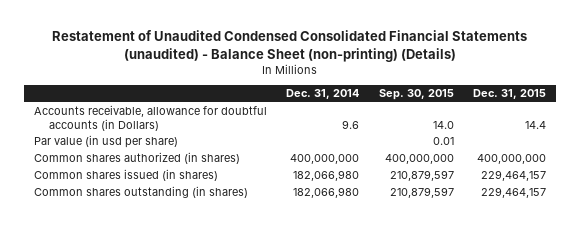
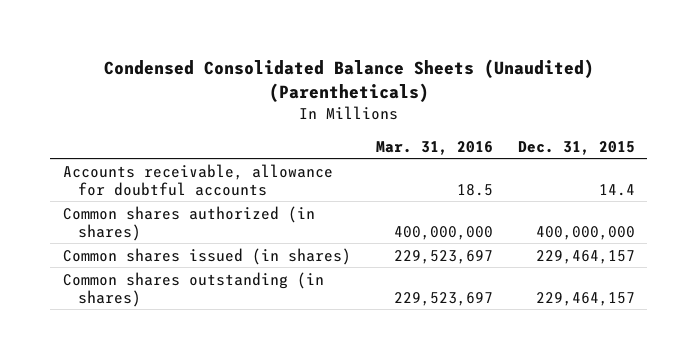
- Restatement of Unaudited Condensed Consolidated Financial Statements (unaudited) - Balance Sheet (non-printing) (Details)
+ Condensed Consolidated Balance Sheets (Unaudited) (Parentheticals)
- | Dec. 31, 2014 | Sep. 30, 2015 | Dec. 31, 2015
+ | Mar. 31, 2016 | Dec. 31, 2015
- Accounts receivable, allowance for doubtful accounts (in Dollars) | 9.6 | 14.0 | 14.4
- Par value (in usd per share) | | 0.01 |
+ Accounts receivable, allowance for doubtful accounts | 18.5 | 14.4

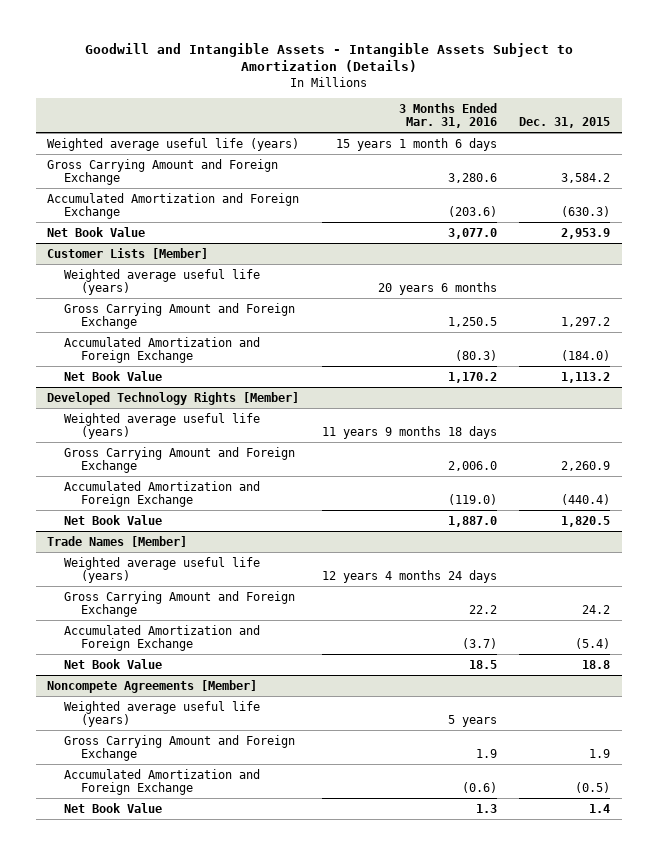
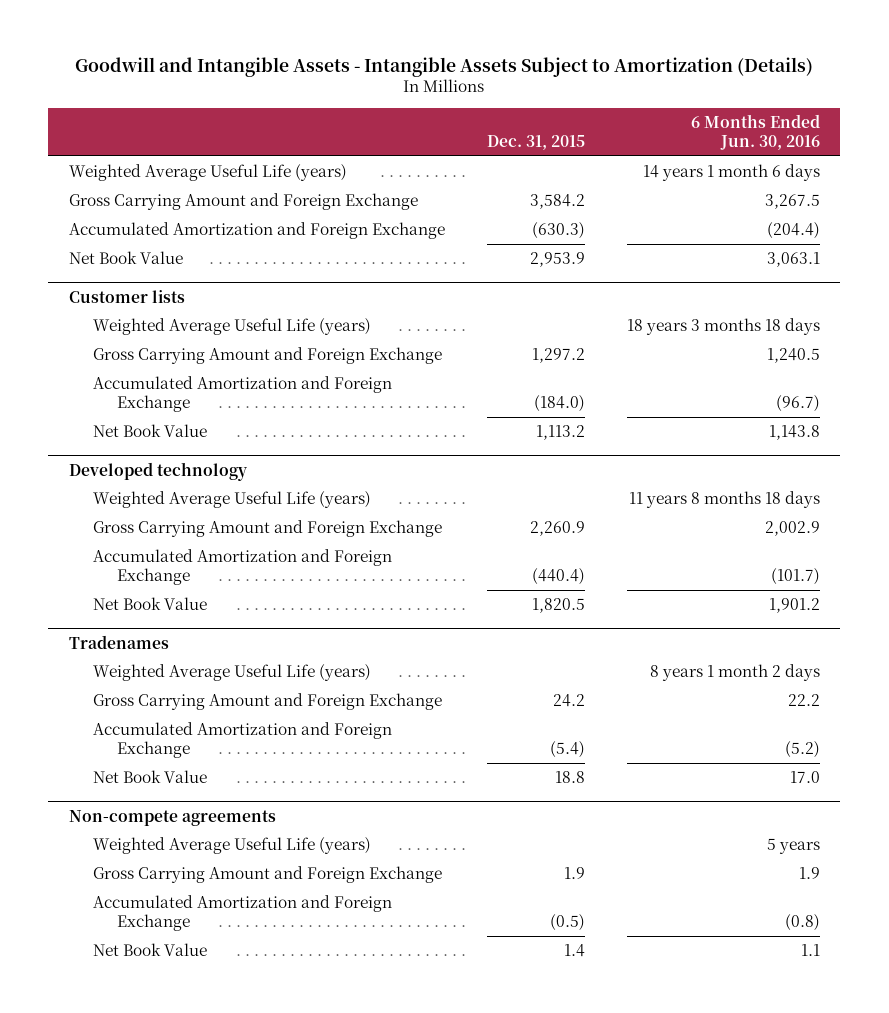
- | 3 Months Ended Mar. 31, 2016 | Dec. 31, 2015
+ | Dec. 31, 2015 | 6 Months Ended Jun. 30, 2016
- Weighted average useful life (years) | 15 years 1 month 6 days |
+ Weighted Average Useful Life (years) | | 14 years 1 month 6 days
- Customer Lists [Member]
- Weighted average useful life (years) | 20 years 6 months |
+ Customer lists
+ Weighted Average Useful Life (years) | | 18 years 3 months 18 days
- Developed Technology Rights [Member]
- Weighted average useful life (years) | 11 years 9 months 18 days |
+ Developed technology
+ Weighted Average Useful Life (years) | | 11 years 8 months 18 days
- Trade Names [Member]
- Weighted average useful life (years) | 12 years 4 months 24 days |
+ Tradenames
+ Weighted Average Useful Life (years) | | 8 years 1 month 2 days
- Noncompete Agreements [Member]
- Weighted average useful life (years) | 5 years |
+ Non-compete agreements
+ Weighted Average Useful Life (years) | | 5 years

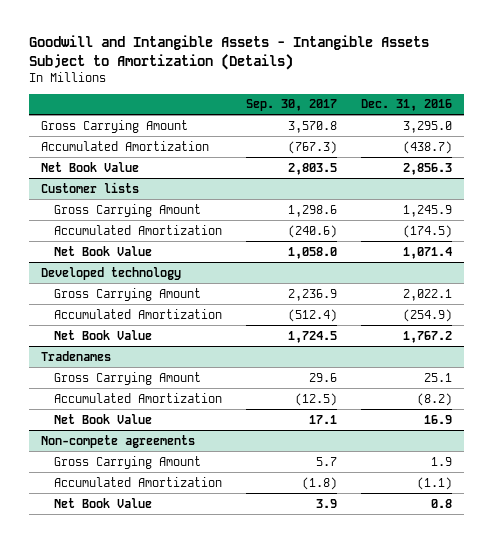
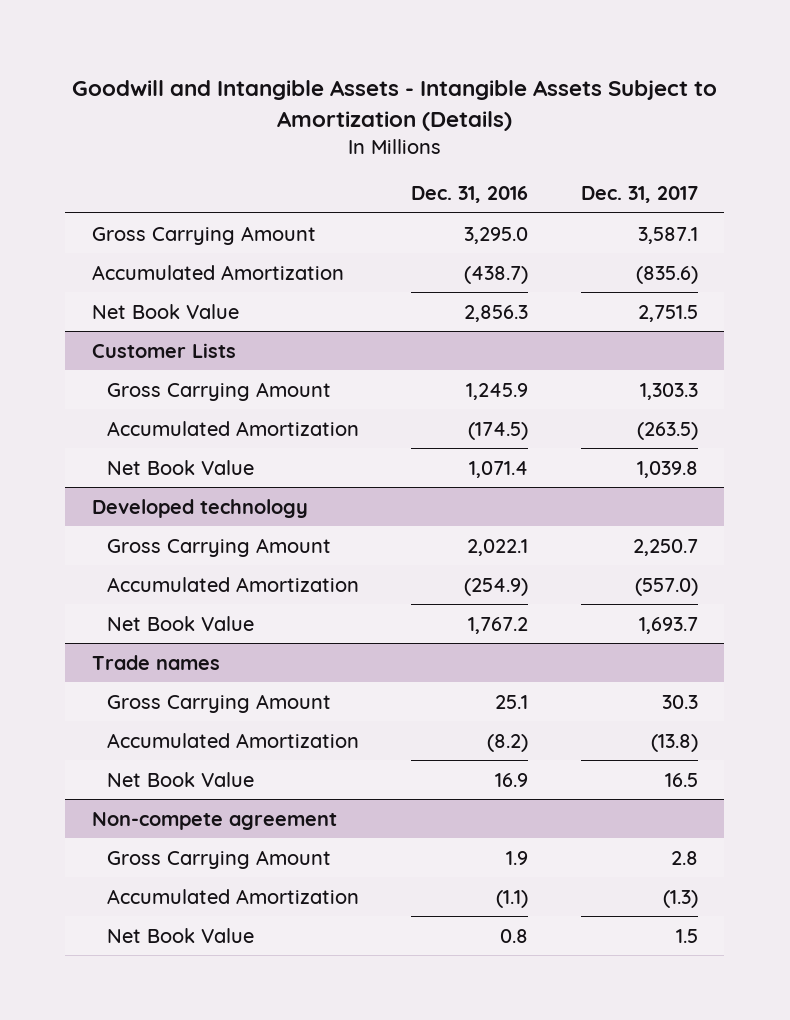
- | Sep. 30, 2017 | Dec. 31, 2016
+ | Dec. 31, 2016 | Dec. 31, 2017
- Customer lists
+ Customer Lists
- Tradenames
+ Trade names
- Non-compete agreements
+ Non-compete agreement

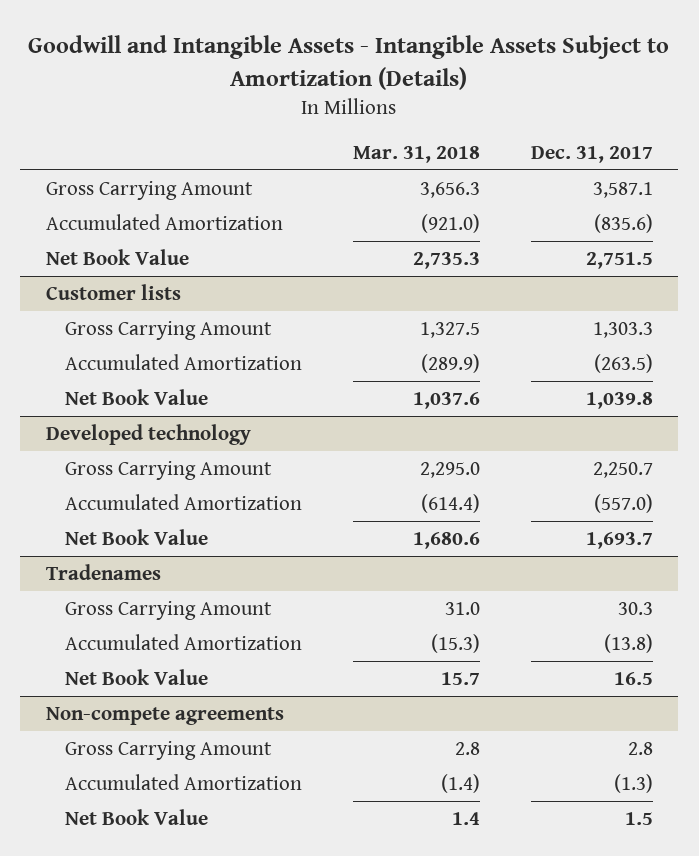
- | Dec. 31, 2016 | Dec. 31, 2017
+ | Mar. 31, 2018 | Dec. 31, 2017
- Customer Lists
+ Customer lists
- Trade names
+ Tradenames
- Non-compete agreement
+ Non-compete agreements

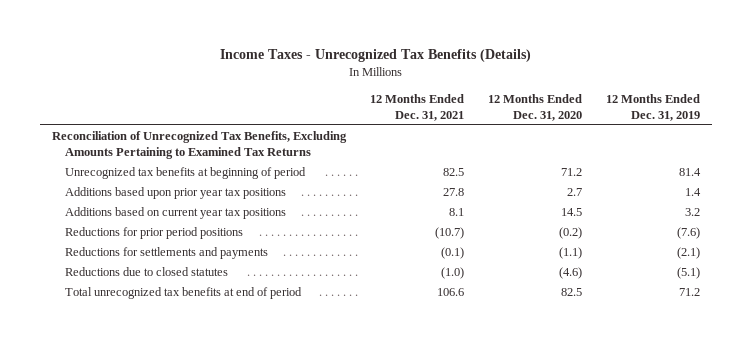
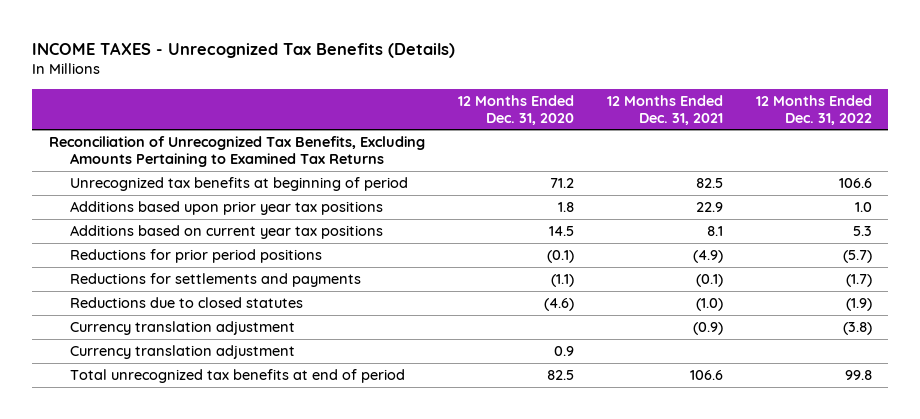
- Income Taxes - Unrecognized Tax Benefits (Details)
+ INCOME TAXES - Unrecognized Tax Benefits (Details)
- | 12 Months Ended Dec. 31, 2021 | 12 Months Ended Dec. 31, 2020 | 12 Months Ended Dec. 31, 2019
+ | 12 Months Ended Dec. 31, 2020 | 12 Months Ended Dec. 31, 2021 | 12 Months Ended Dec. 31, 2022
- Additions based upon prior year tax positions | 27.8 | 2.7 | 1.4
+ Additions based upon prior year tax positions | 1.8 | 22.9 | 1.0
- Reductions for prior period positions | (10.7) | (0.2) | (7.6)
+ Reductions for prior period positions | (0.1) | (4.9) | (5.7)
+ Currency translation adjustment | | (0.9) | (3.8)
+ Currency translation adjustment | 0.9 | |

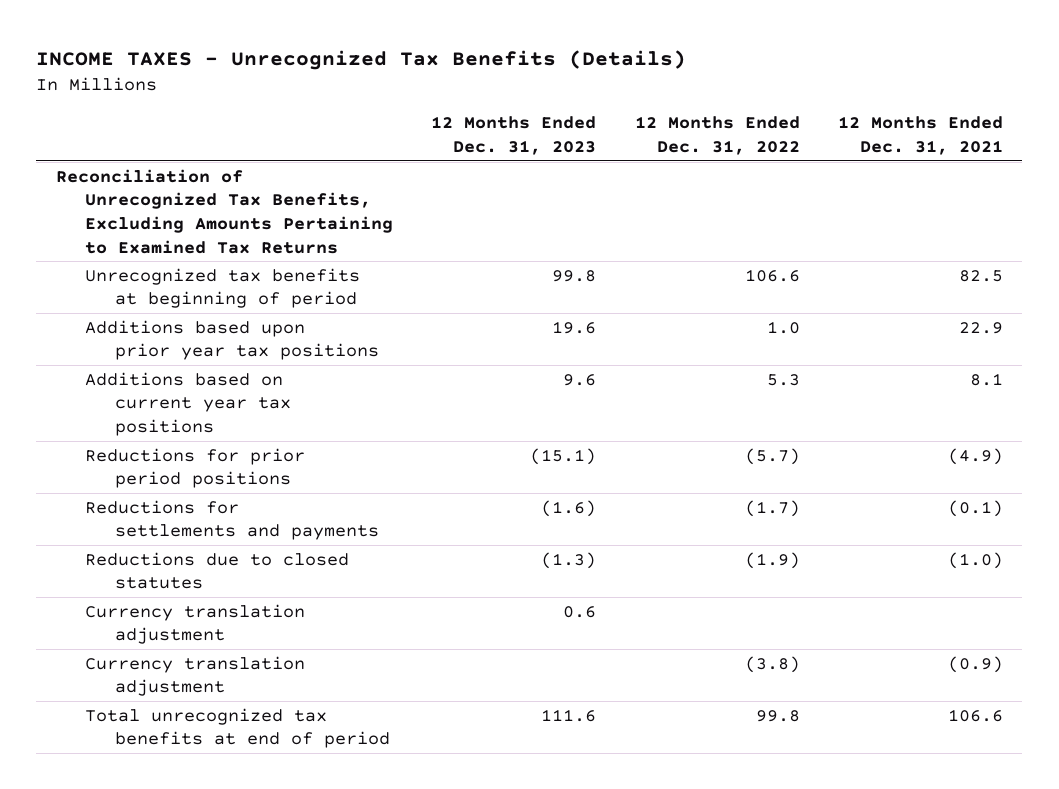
- | 12 Months Ended Dec. 31, 2020 | 12 Months Ended Dec. 31, 2021 | 12 Months Ended Dec. 31, 2022
+ | 12 Months Ended Dec. 31, 2023 | 12 Months Ended Dec. 31, 2022 | 12 Months Ended Dec. 31, 2021
moved down: Currency translation adjustment | | (3.8) | (0.9)

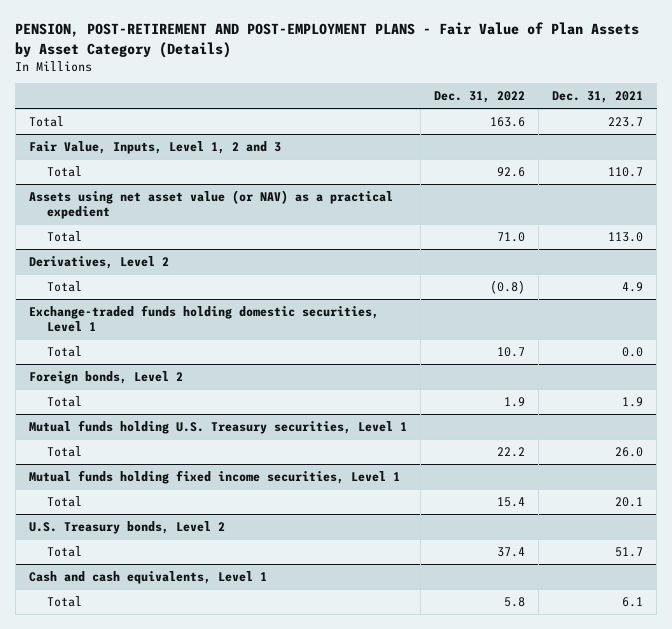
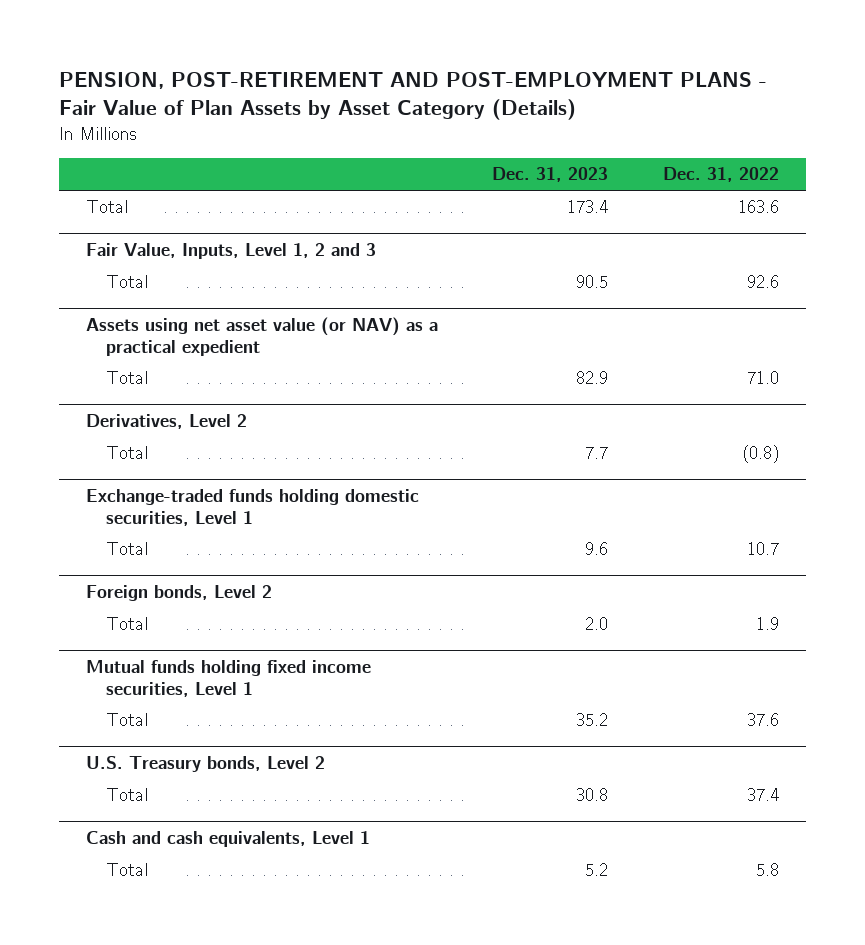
- | Dec. 31, 2022 | Dec. 31, 2021
+ | Dec. 31, 2023 | Dec. 31, 2022
- Mutual funds holding U.S. Treasury securities, Level 1
- Total | 22.2 | 26.0
@ Mutual funds holding fixed income securities, Level 1
- Total | 15.4 | 20.1
+ Total | 35.2 | 37.6

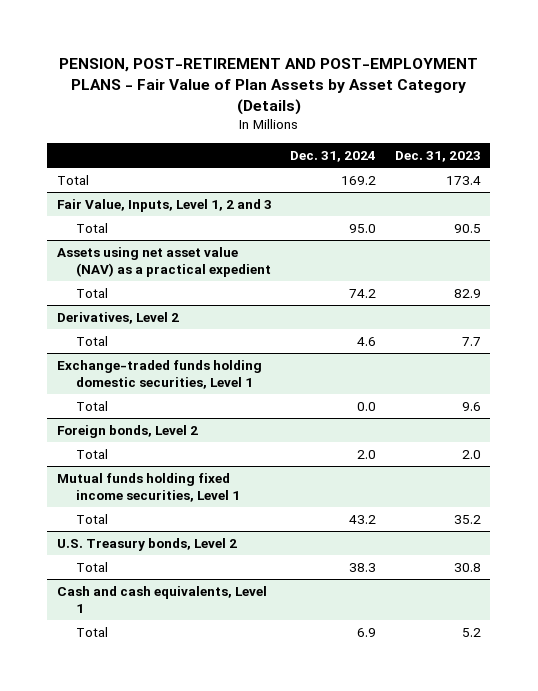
- | Dec. 31, 2023 | Dec. 31, 2022
+ | Dec. 31, 2024 | Dec. 31, 2023
- Assets using net asset value (or NAV) as a practical expedient
+ Assets using net asset value (NAV) as a practical expedient

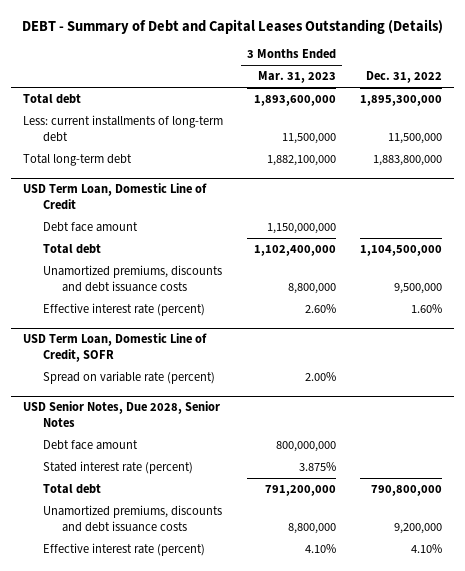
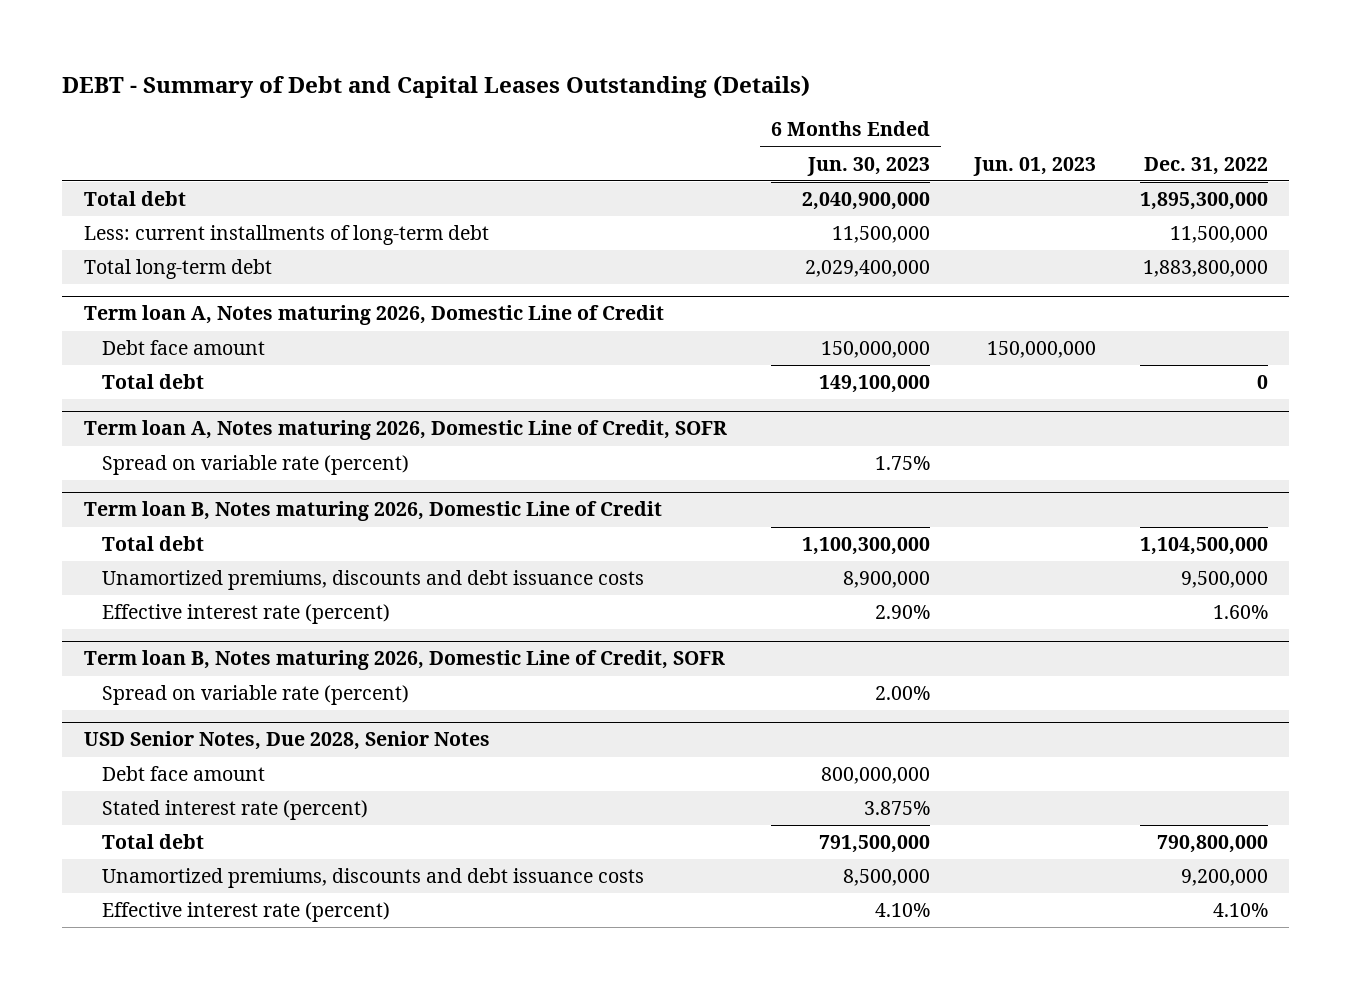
- | 3 Months Ended Mar. 31, 2023 | Dec. 31, 2022
+ | 6 Months Ended Jun. 30, 2023 | Jun. 01, 2023 | Dec. 31, 2022
- USD Term Loan, Domestic Line of Credit
+ Term loan A, Notes maturing 2026, Domestic Line of Credit
+ Total debt | 149,100,000 | | 0
+ Term loan A, Notes maturing 2026, Domestic Line of Credit, SOFR
+ Spread on variable rate (percent) | 1.75% | |
+ Term loan B, Notes maturing 2026, Domestic Line of Credit
- USD Term Loan, Domestic Line of Credit, SOFR
+ Term loan B, Notes maturing 2026, Domestic Line of Credit, SOFR

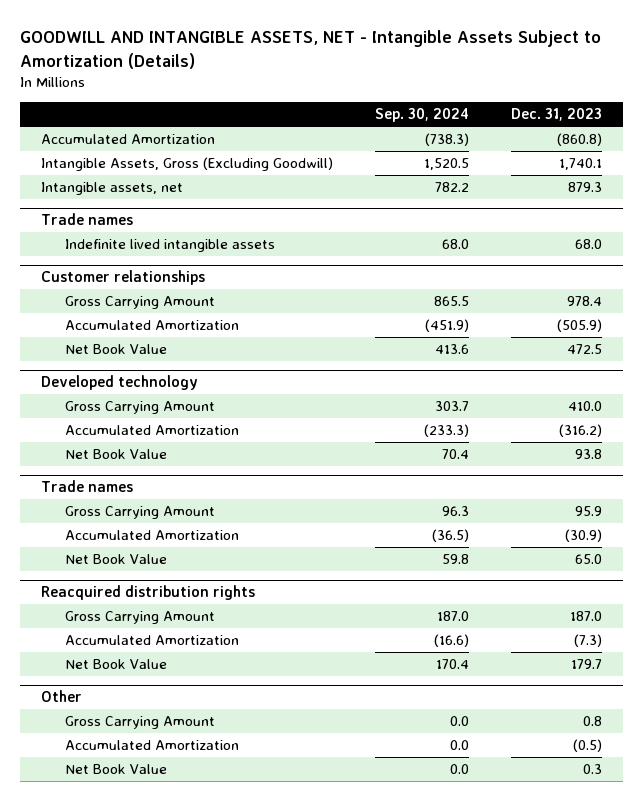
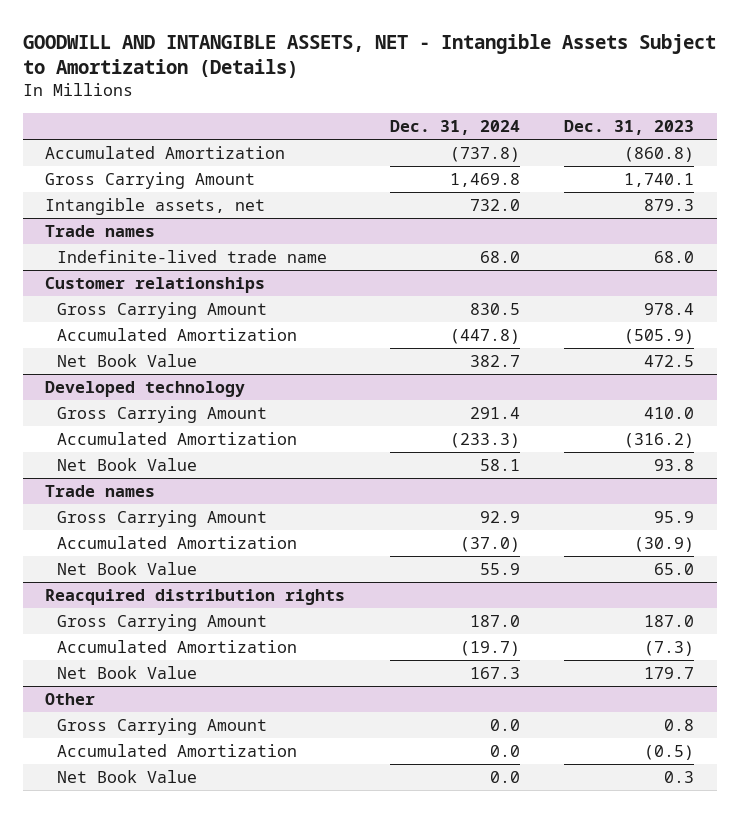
- | Sep. 30, 2024 | Dec. 31, 2023
+ | Dec. 31, 2024 | Dec. 31, 2023
- Intangible Assets, Gross (Excluding Goodwill) | 1,520.5 | 1,740.1
+ Gross Carrying Amount | 1,469.8 | 1,740.1
@ Trade names
- Indefinite lived intangible assets | 68.0 | 68.0
+ Indefinite-lived trade name | 68.0 | 68.0

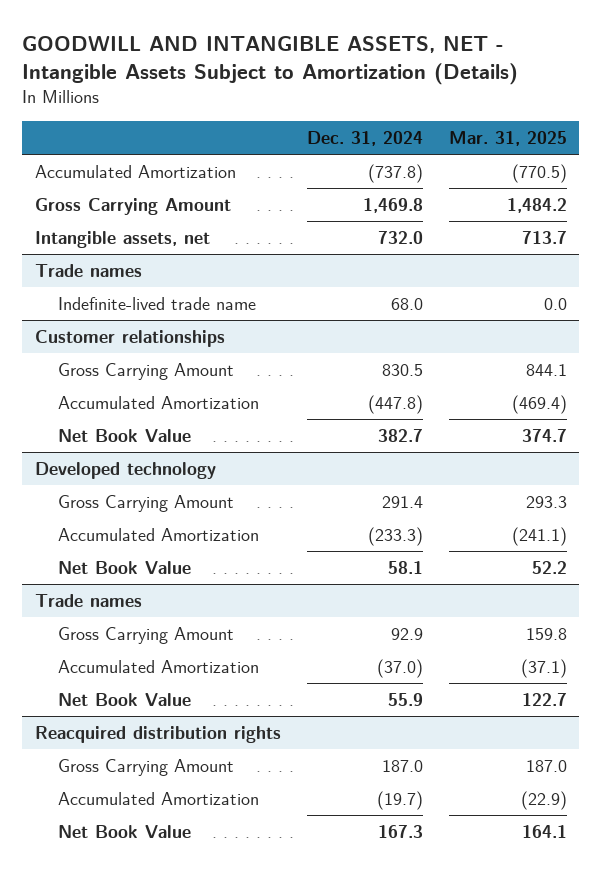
- | Dec. 31, 2024 | Dec. 31, 2023
+ | Dec. 31, 2024 | Mar. 31, 2025
- Other
- Gross Carrying Amount | 0.0 | 0.8
- Accumulated Amortization | 0.0 | (0.5)
- Net Book Value | 0.0 | 0.3

